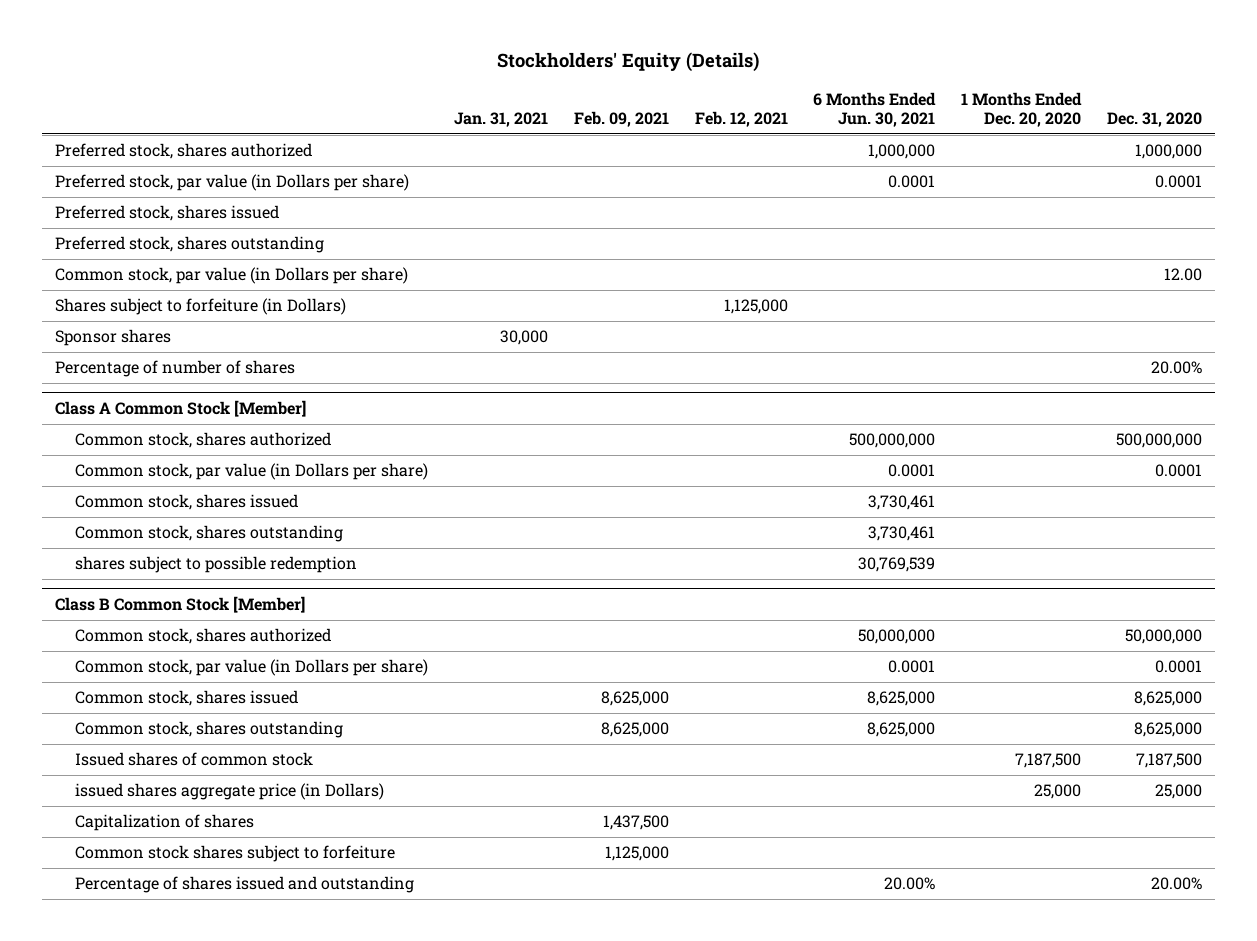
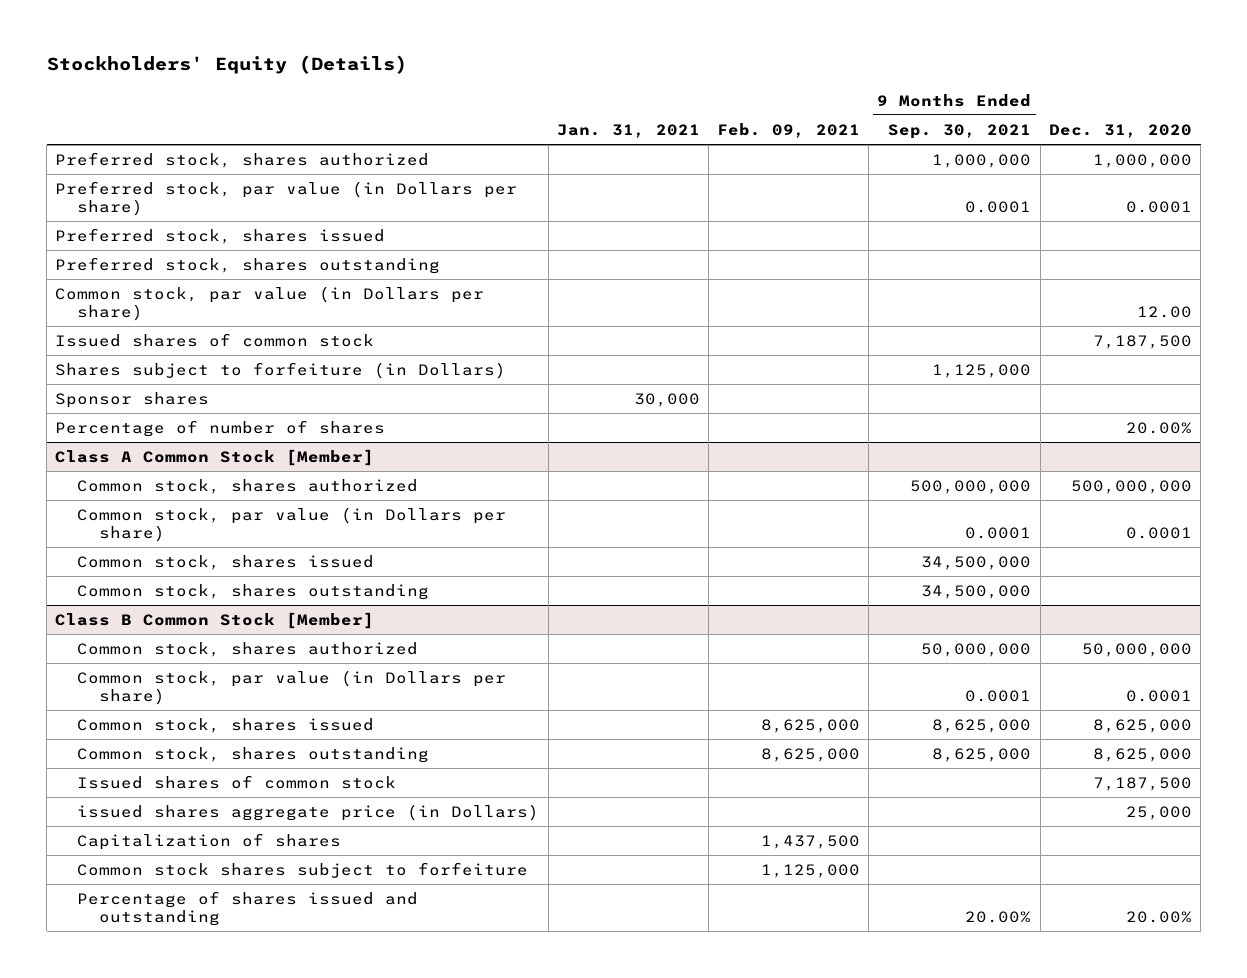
- | Jan. 31, 2021 | Feb. 09, 2021 | Feb. 12, 2021 | 6 Months Ended Jun. 30, 2021 | 1 Months Ended Dec. 20, 2020 | Dec. 31, 2020
+ | Jan. 31, 2021 | Feb. 09, 2021 | 9 Months Ended Sep. 30, 2021 | Dec. 31, 2020
+ Issued shares of common stock | | | | 7,187,500
@ Class A Common Stock [Member]
- shares subject to possible redemption | | | | 30,769,539 | |

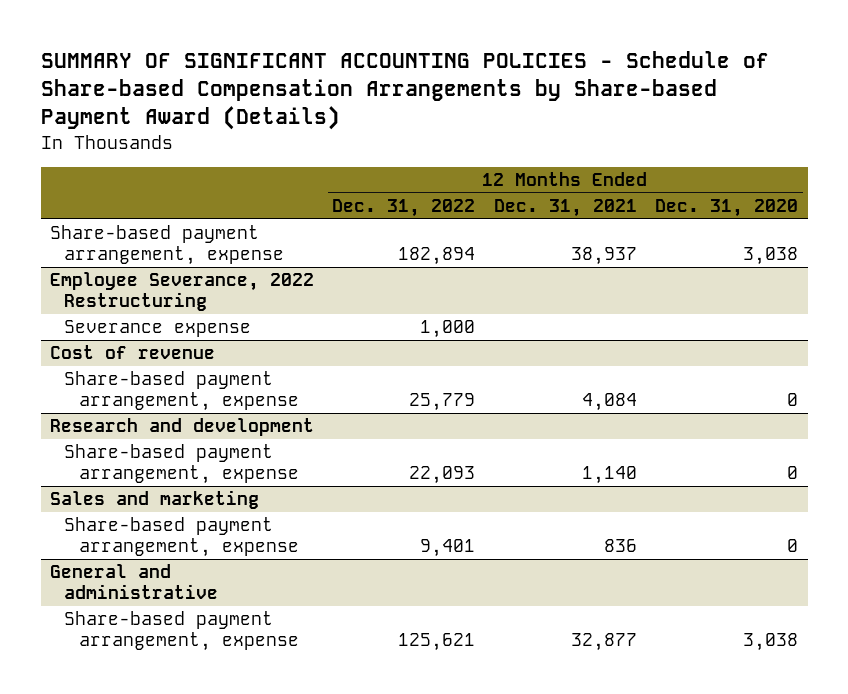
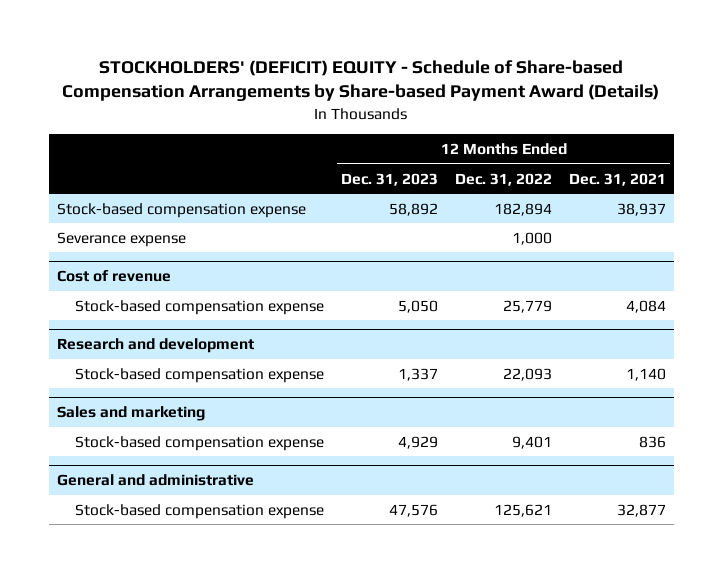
- SUMMARY OF SIGNIFICANT ACCOUNTING POLICIES - Schedule of Share-based Compensation Arrangements by Share-based Payment Award (Details)
+ STOCKHOLDERS' (DEFICIT) EQUITY - Schedule of Share-based Compensation Arrangements by Share-based Payment Award (Details)
- | 12 Months Ended Dec. 31, 2022 | 12 Months Ended Dec. 31, 2021 | 12 Months Ended Dec. 31, 2020
+ | 12 Months Ended Dec. 31, 2023 | 12 Months Ended Dec. 31, 2022 | 12 Months Ended Dec. 31, 2021
- Share-based payment arrangement, expense | 182,894 | 38,937 | 3,038
- Employee Severance, 2022 Restructuring
+ Stock-based compensation expense | 58,892 | 182,894 | 38,937
@ Cost of revenue
- Share-based payment arrangement, expense | 25,779 | 4,084 | 0
+ Stock-based compensation expense | 5,050 | 25,779 | 4,084
@ Research and development
- Share-based payment arrangement, expense | 22,093 | 1,140 | 0
+ Stock-based compensation expense | 1,337 | 22,093 | 1,140
@ Sales and marketing
- Share-based payment arrangement, expense | 9,401 | 836 | 0
+ Stock-based compensation expense | 4,929 | 9,401 | 836
@ General and administrative
- Share-based payment arrangement, expense | 125,621 | 32,877 | 3,038
+ Stock-based compensation expense | 47,576 | 125,621 | 32,877

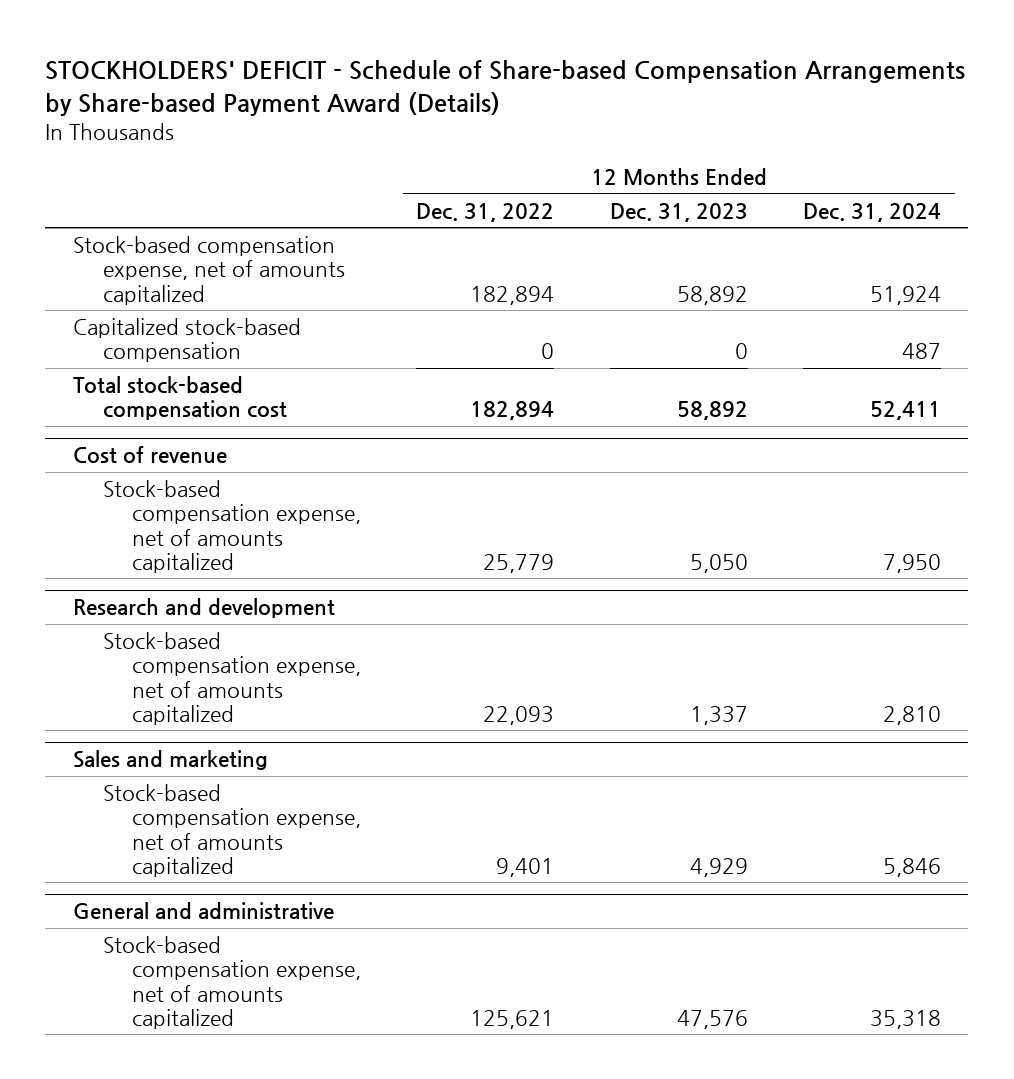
- STOCKHOLDERS' (DEFICIT) EQUITY - Schedule of Share-based Compensation Arrangements by Share-based Payment Award (Details)
+ STOCKHOLDERS' DEFICIT - Schedule of Share-based Compensation Arrangements by Share-based Payment Award (Details)
- | 12 Months Ended Dec. 31, 2023 | 12 Months Ended Dec. 31, 2022 | 12 Months Ended Dec. 31, 2021
+ | 12 Months Ended Dec. 31, 2022 | 12 Months Ended Dec. 31, 2023 | 12 Months Ended Dec. 31, 2024
- Stock-based compensation expense | 58,892 | 182,894 | 38,937
- Severance expense | | 1,000 |
+ Stock-based compensation expense, net of amounts capitalized | 182,894 | 58,892 | 51,924
+ Capitalized stock-based compensation | 0 | 0 | 487
+ Total stock-based compensation cost | 182,894 | 58,892 | 52,411
@ Cost of revenue
- Stock-based compensation expense | 5,050 | 25,779 | 4,084
+ Stock-based compensation expense, net of amounts capitalized | 25,779 | 5,050 | 7,950
@ Research and development
- Stock-based compensation expense | 1,337 | 22,093 | 1,140
+ Stock-based compensation expense, net of amounts capitalized | 22,093 | 1,337 | 2,810
@ Sales and marketing
- Stock-based compensation expense | 4,929 | 9,401 | 836
+ Stock-based compensation expense, net of amounts capitalized | 9,401 | 4,929 | 5,846
@ General and administrative
- Stock-based compensation expense | 47,576 | 125,621 | 32,877
+ Stock-based compensation expense, net of amounts capitalized | 125,621 | 47,576 | 35,318

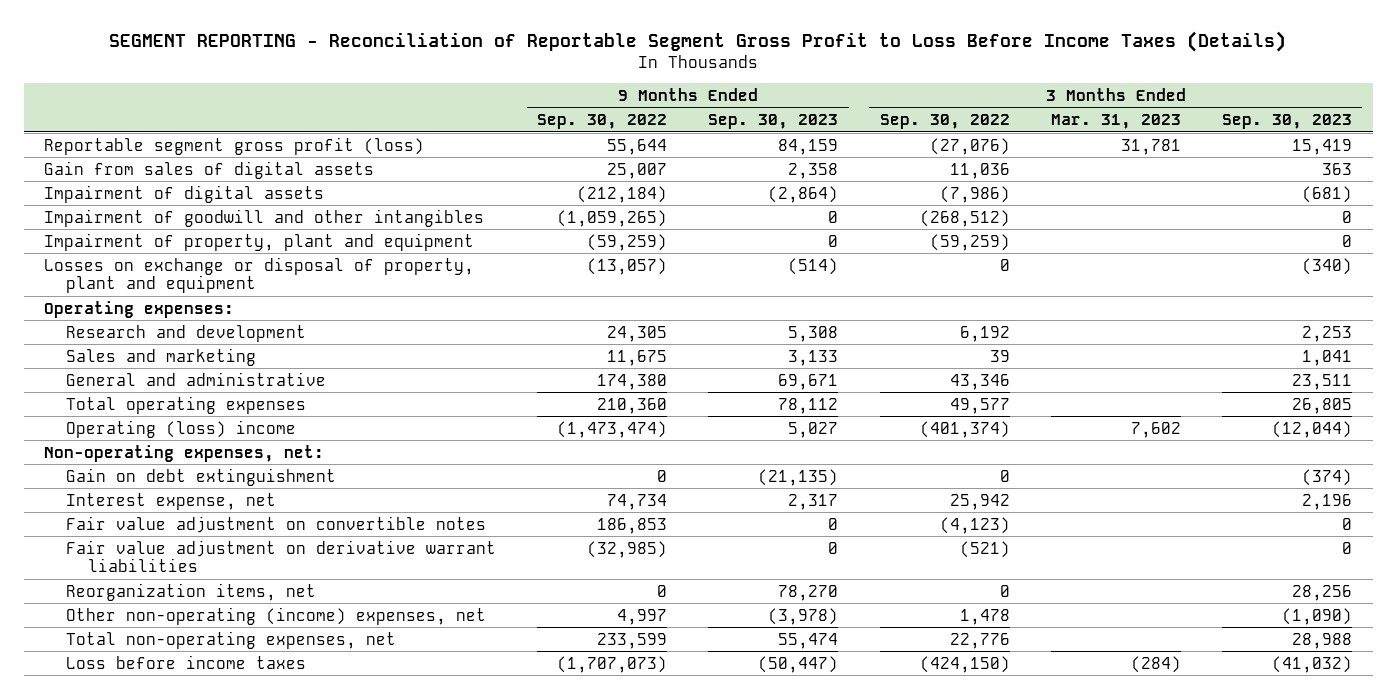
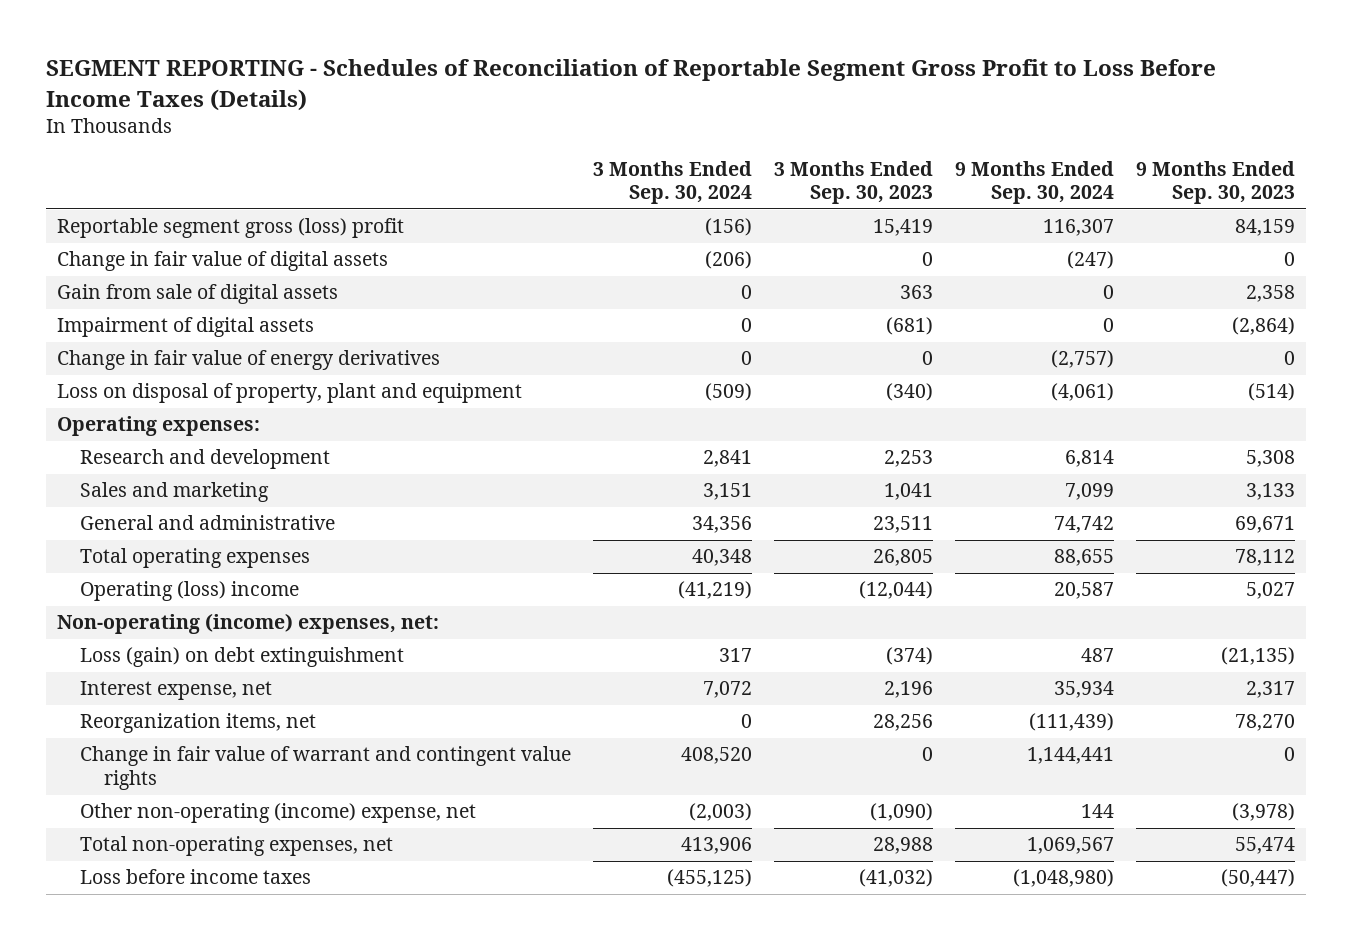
- SEGMENT REPORTING - Reconciliation of Reportable Segment Gross Profit to Loss Before Income Taxes (Details)
+ SEGMENT REPORTING - Schedules of Reconciliation of Reportable Segment Gross Profit to Loss Before Income Taxes (Details)
- | 9 Months Ended Sep. 30, 2022 | 9 Months Ended Sep. 30, 2023 | 3 Months Ended Sep. 30, 2022 | 3 Months Ended Mar. 31, 2023 | 3 Months Ended Sep. 30, 2023
+ | 3 Months Ended Sep. 30, 2024 | 3 Months Ended Sep. 30, 2023 | 9 Months Ended Sep. 30, 2024 | 9 Months Ended Sep. 30, 2023
- Reportable segment gross profit (loss) | 55,644 | 84,159 | (27,076) | 31,781 | 15,419
- Gain from sales of digital assets | 25,007 | 2,358 | 11,036 | | 363
+ Reportable segment gross (loss) profit | (156) | 15,419 | 116,307 | 84,159
+ Change in fair value of digital assets | (206) | 0 | (247) | 0
+ Gain from sale of digital assets | 0 | 363 | 0 | 2,358
- Impairment of goodwill and other intangibles | (1,059,265) | 0 | (268,512) | | 0
- Impairment of property, plant and equipment | (59,259) | 0 | (59,259) | | 0
- Losses on exchange or disposal of property, plant and equipment | (13,057) | (514) | 0 | | (340)
+ Change in fair value of energy derivatives | 0 | 0 | (2,757) | 0
+ Loss on disposal of property, plant and equipment | (509) | (340) | (4,061) | (514)
- Non-operating expenses, net:
- Gain on debt extinguishment | 0 | (21,135) | 0 | | (374)
+ Non-operating (income) expenses, net:
+ Loss (gain) on debt extinguishment | 317 | (374) | 487 | (21,135)
- Fair value adjustment on convertible notes | 186,853 | 0 | (4,123) | | 0
- Fair value adjustment on derivative warrant liabilities | (32,985) | 0 | (521) | | 0
- Other non-operating (income) expenses, net | 4,997 | (3,978) | 1,478 | | (1,090)
+ Change in fair value of warrant and contingent value rights | 408,520 | 0 | 1,144,441 | 0
+ Other non-operating (income) expense, net | (2,003) | (1,090) | 144 | (3,978)

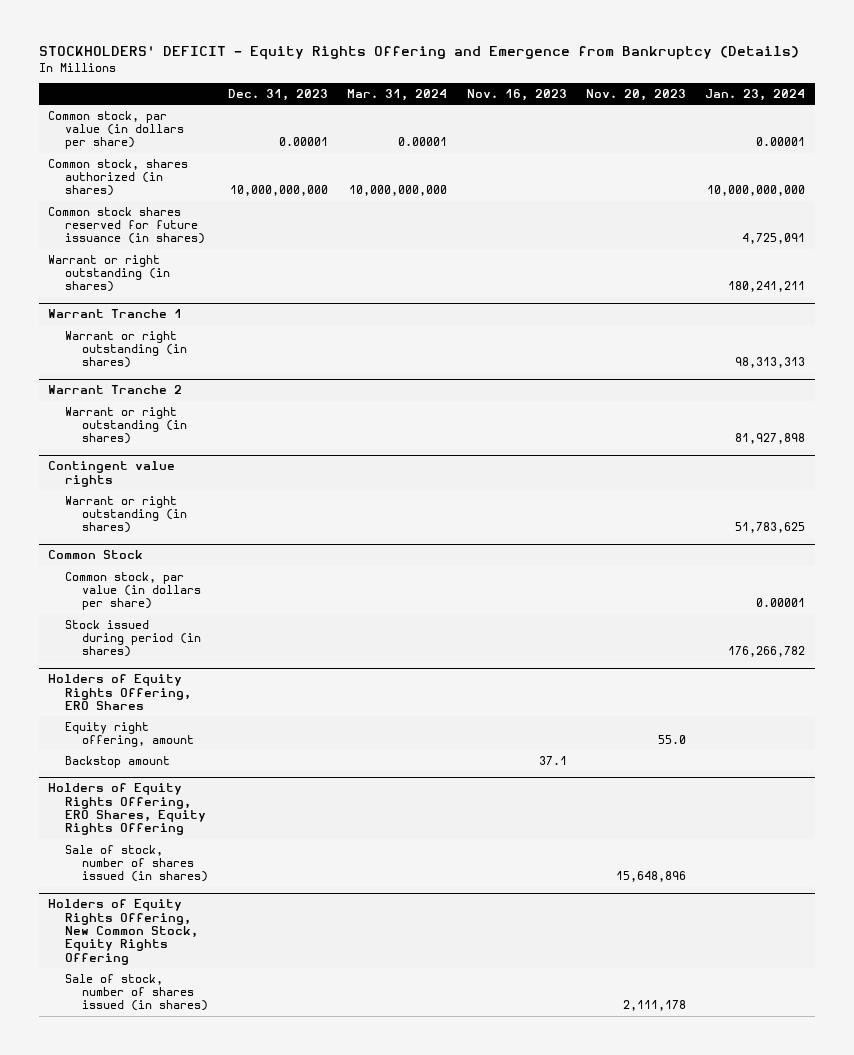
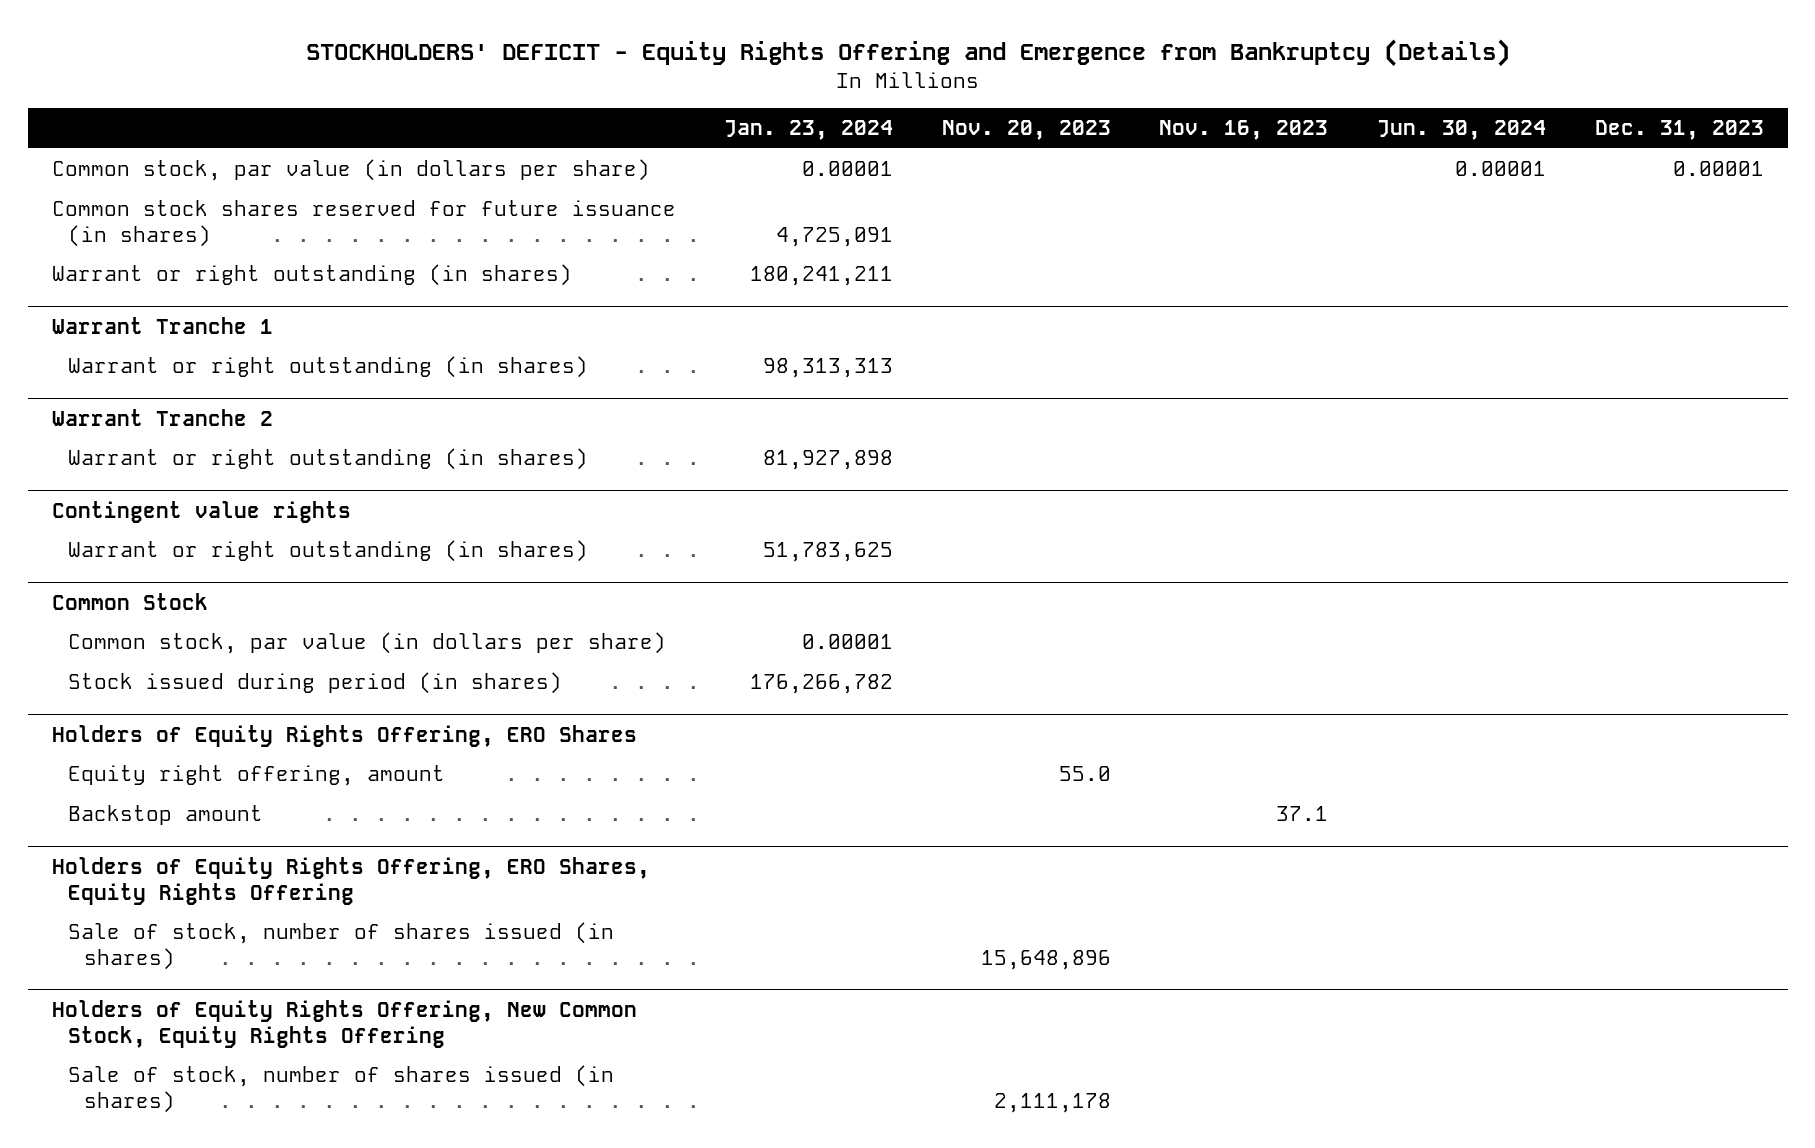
- | Dec. 31, 2023 | Mar. 31, 2024 | Nov. 16, 2023 | Nov. 20, 2023 | Jan. 23, 2024
+ | Jan. 23, 2024 | Nov. 20, 2023 | Nov. 16, 2023 | Jun. 30, 2024 | Dec. 31, 2023
- Common stock, shares authorized (in shares) | 10,000,000,000 | 10,000,000,000 | | | 10,000,000,000

